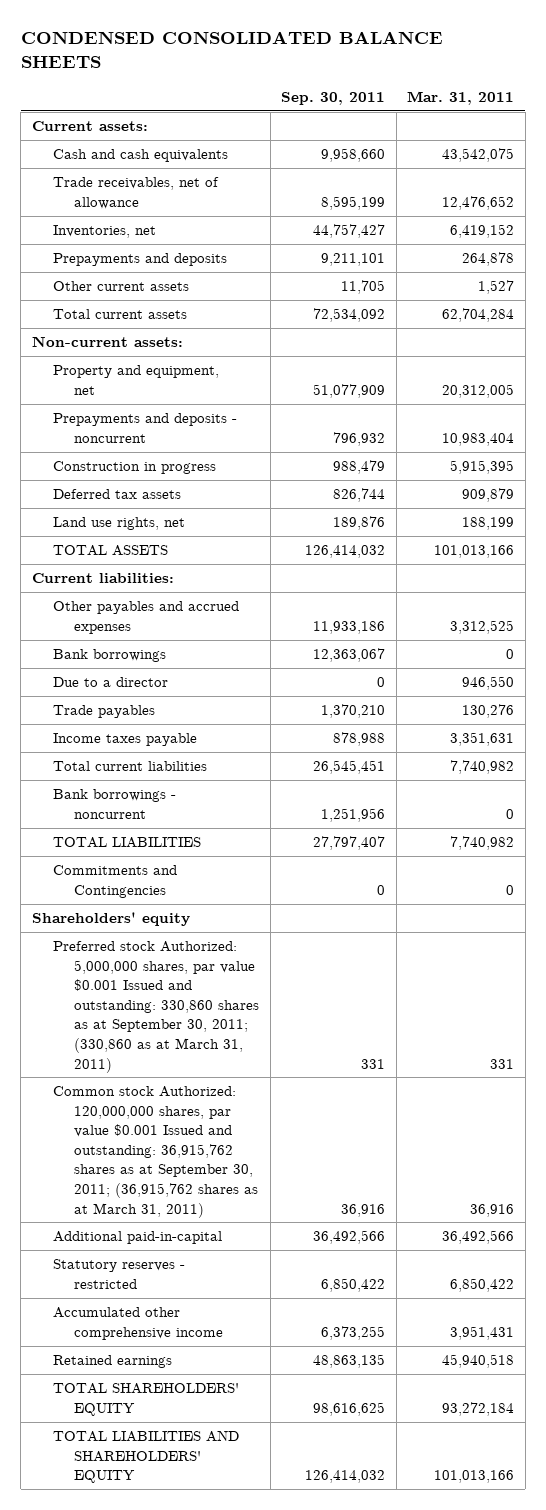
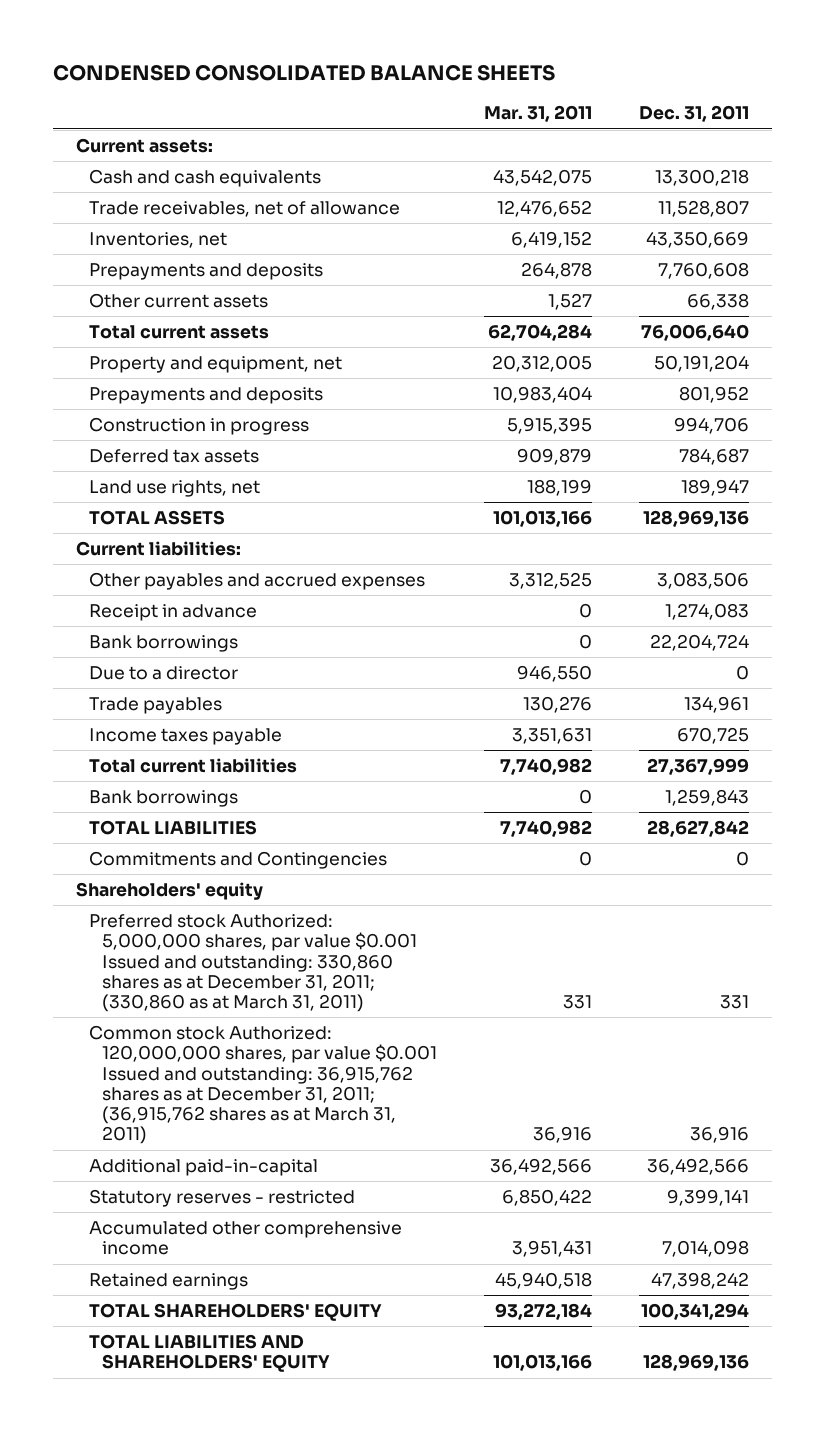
- | Sep. 30, 2011 | Mar. 31, 2011
+ | Mar. 31, 2011 | Dec. 31, 2011
- Non-current assets:
- Prepayments and deposits - noncurrent | 796,932 | 10,983,404
+ Prepayments and deposits | 10,983,404 | 801,952
+ Receipt in advance | 0 | 1,274,083
- Bank borrowings - noncurrent | 1,251,956 | 0
+ Bank borrowings | 0 | 1,259,843
- Preferred stock Authorized: 5,000,000 shares, par value $0.001 Issued and outstanding: 330,860 shares as at September 30, 2011; (330,860 as at March 31, 2011) | 331 | 331
- Common stock Authorized: 120,000,000 shares, par value $0.001 Issued and outstanding: 36,915,762 shares as at September 30, 2011; (36,915,762 shares as at March 31, 2011) | 36,916 | 36,916
+ Preferred stock Authorized: 5,000,000 shares, par value $0.001 Issued and outstanding: 330,860 shares as at December 31, 2011; (330,860 as at March 31, 2011) | 331 | 331
+ Common stock Authorized: 120,000,000 shares, par value $0.001 Issued and outstanding: 36,915,762 shares as at December 31, 2011; (36,915,762 shares as at March 31, 2011) | 36,916 | 36,916

